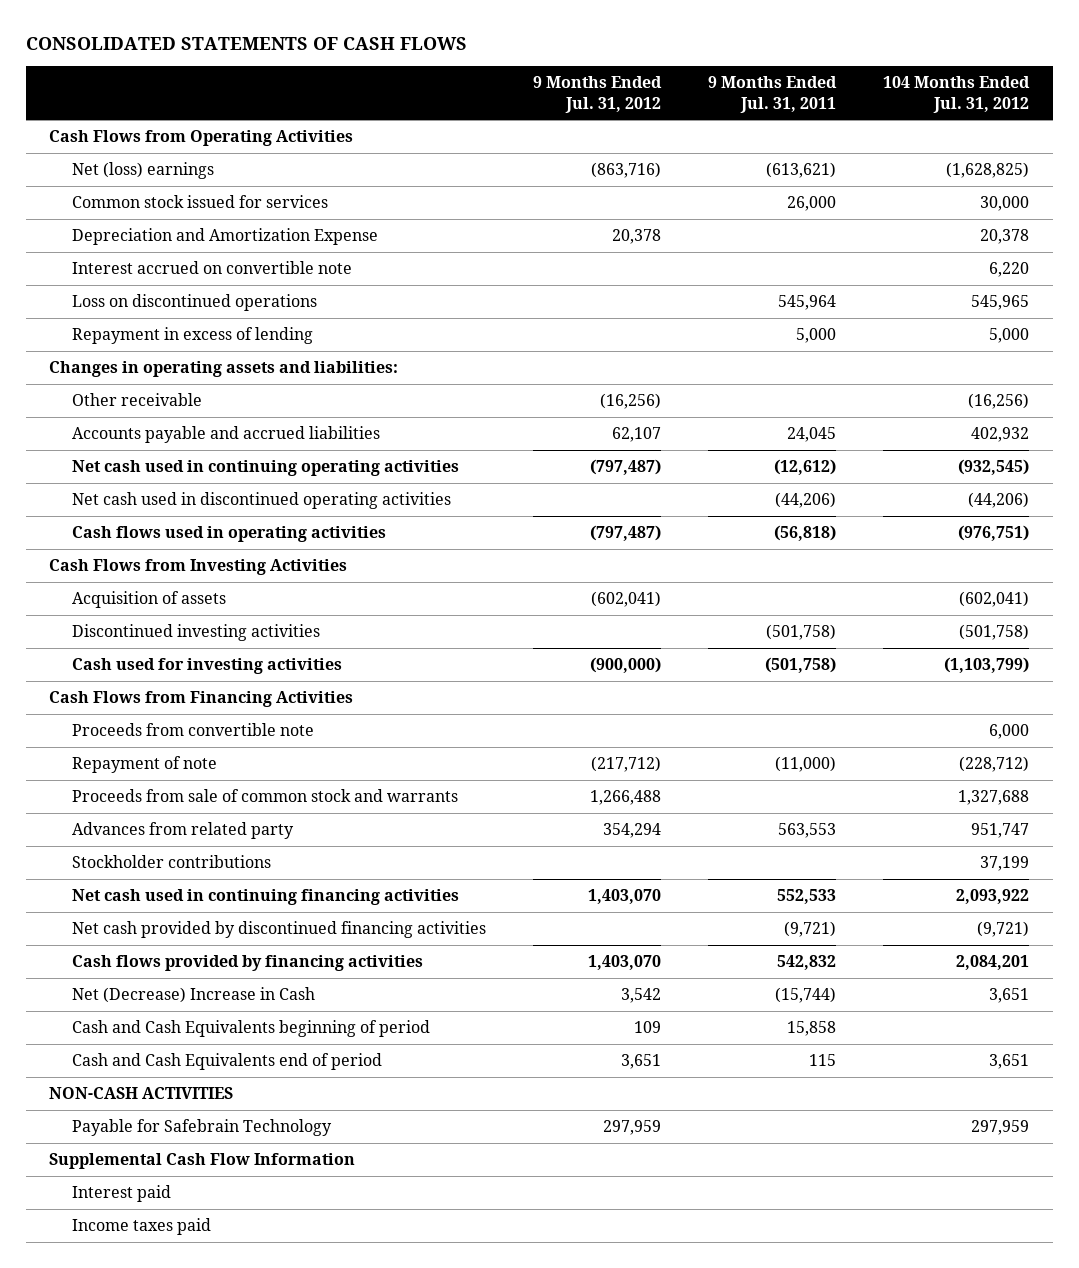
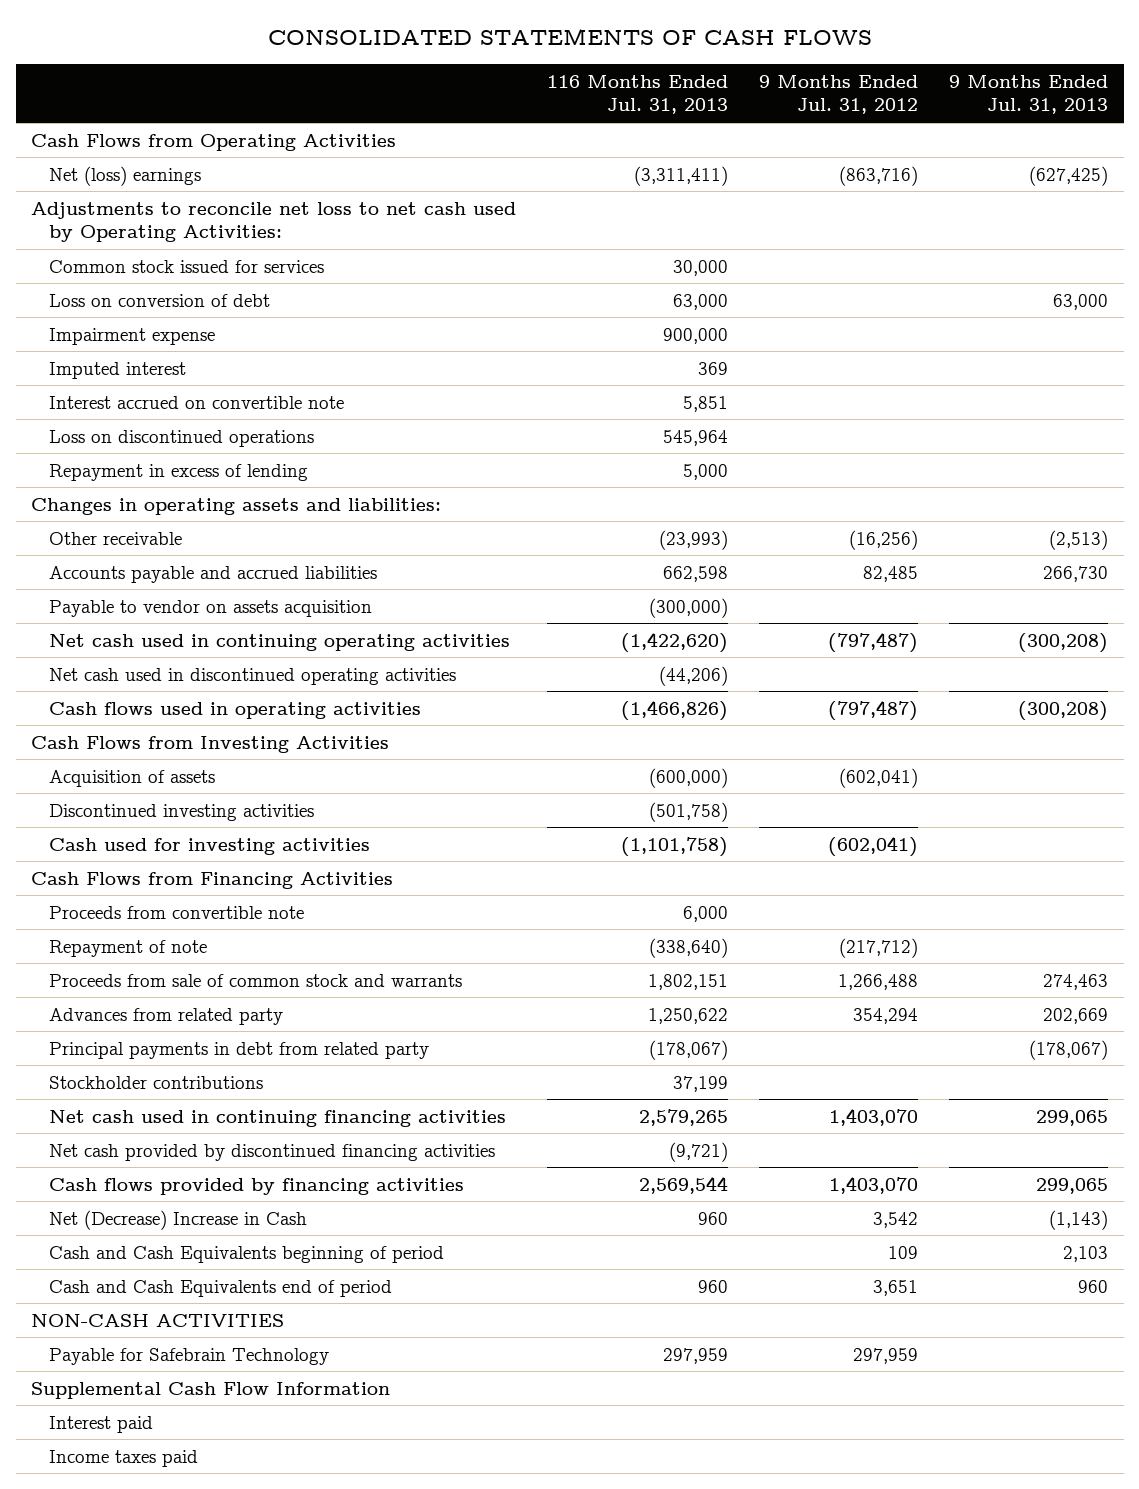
- | 9 Months Ended Jul. 31, 2012 | 9 Months Ended Jul. 31, 2011 | 104 Months Ended Jul. 31, 2012
+ | 116 Months Ended Jul. 31, 2013 | 9 Months Ended Jul. 31, 2012 | 9 Months Ended Jul. 31, 2013
+ Adjustments to reconcile net loss to net cash used by Operating Activities:
- Depreciation and Amortization Expense | 20,378 | | 20,378
+ Loss on conversion of debt | 63,000 | | 63,000
+ Impairment expense | 900,000 | |
+ Imputed interest | 369 | |
- Accounts payable and accrued liabilities | 62,107 | 24,045 | 402,932
+ Accounts payable and accrued liabilities | 662,598 | 82,485 | 266,730
+ Payable to vendor on assets acquisition | (300,000) | |
- Cash used for investing activities | (900,000) | (501,758) | (1,103,799)
+ Cash used for investing activities | (1,101,758) | (602,041) |
+ Principal payments in debt from related party | (178,067) | | (178,067)

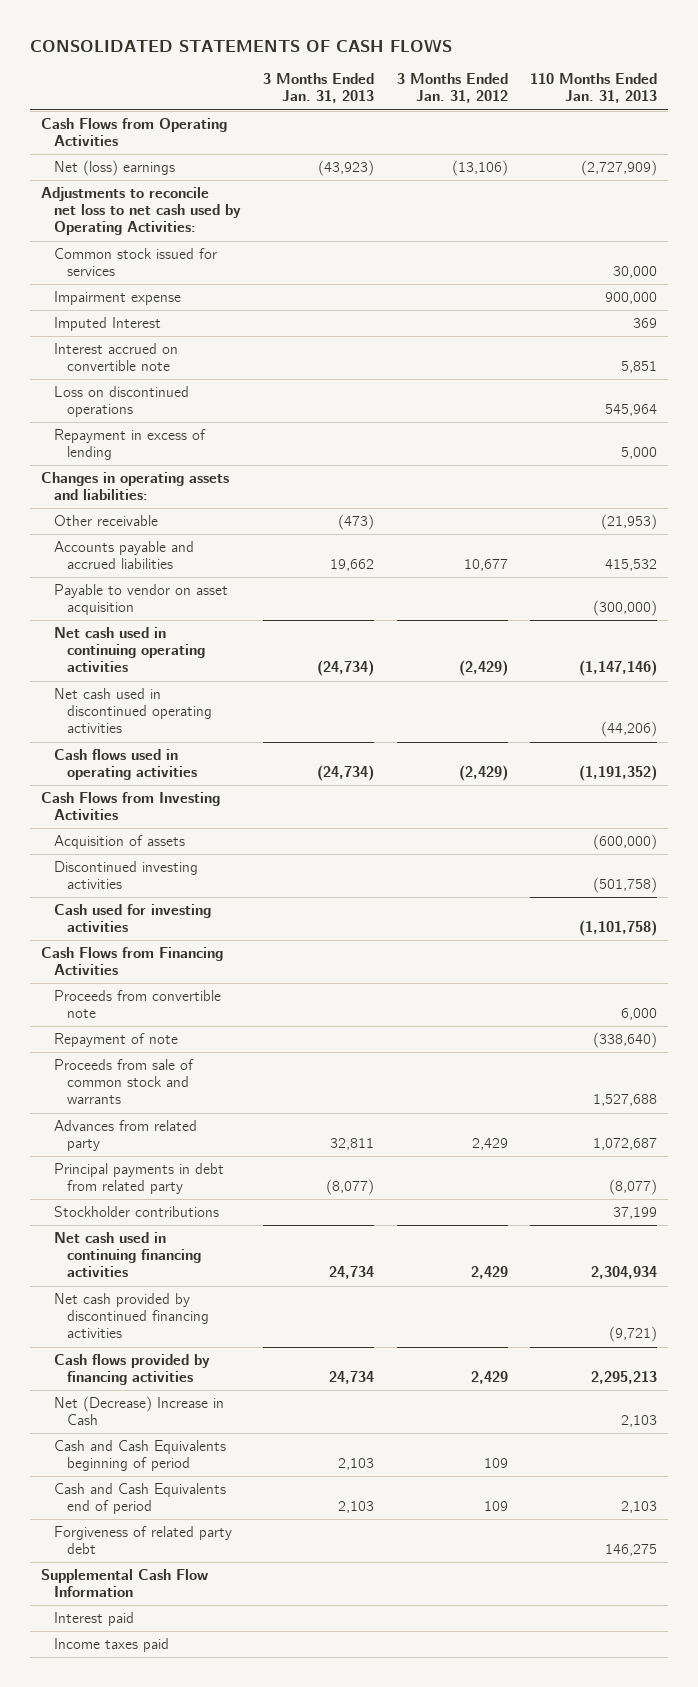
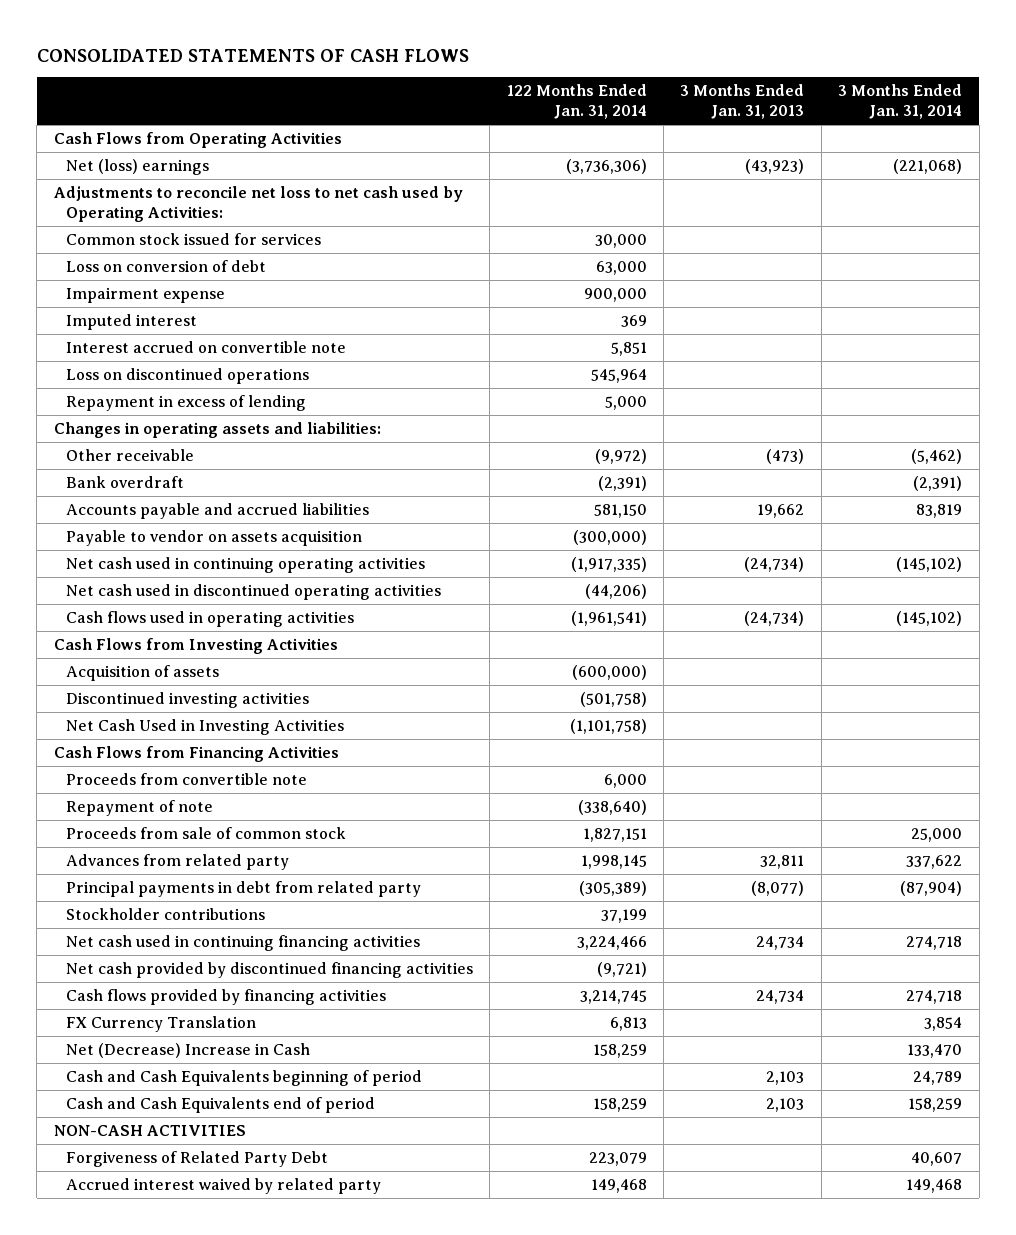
- | 3 Months Ended Jan. 31, 2013 | 3 Months Ended Jan. 31, 2012 | 110 Months Ended Jan. 31, 2013
+ | 122 Months Ended Jan. 31, 2014 | 3 Months Ended Jan. 31, 2013 | 3 Months Ended Jan. 31, 2014
+ Loss on conversion of debt | 63,000 | |
- Imputed Interest | | | 369
+ Imputed interest | 369 | |
+ Bank overdraft | (2,391) | | (2,391)
- Payable to vendor on asset acquisition | | | (300,000)
+ Payable to vendor on assets acquisition | (300,000) | |
- Cash used for investing activities | | | (1,101,758)
+ Net Cash Used in Investing Activities | (1,101,758) | |
- Proceeds from sale of common stock and warrants | | | 1,527,688
+ Proceeds from sale of common stock | 1,827,151 | | 25,000
+ FX Currency Translation | 6,813 | | 3,854
- Forgiveness of related party debt | | | 146,275
- Supplemental Cash Flow Information
- Interest paid
- Income taxes paid
+ NON-CASH ACTIVITIES
+ Forgiveness of Related Party Debt | 223,079 | | 40,607
+ Accrued interest waived by related party | 149,468 | | 149,468

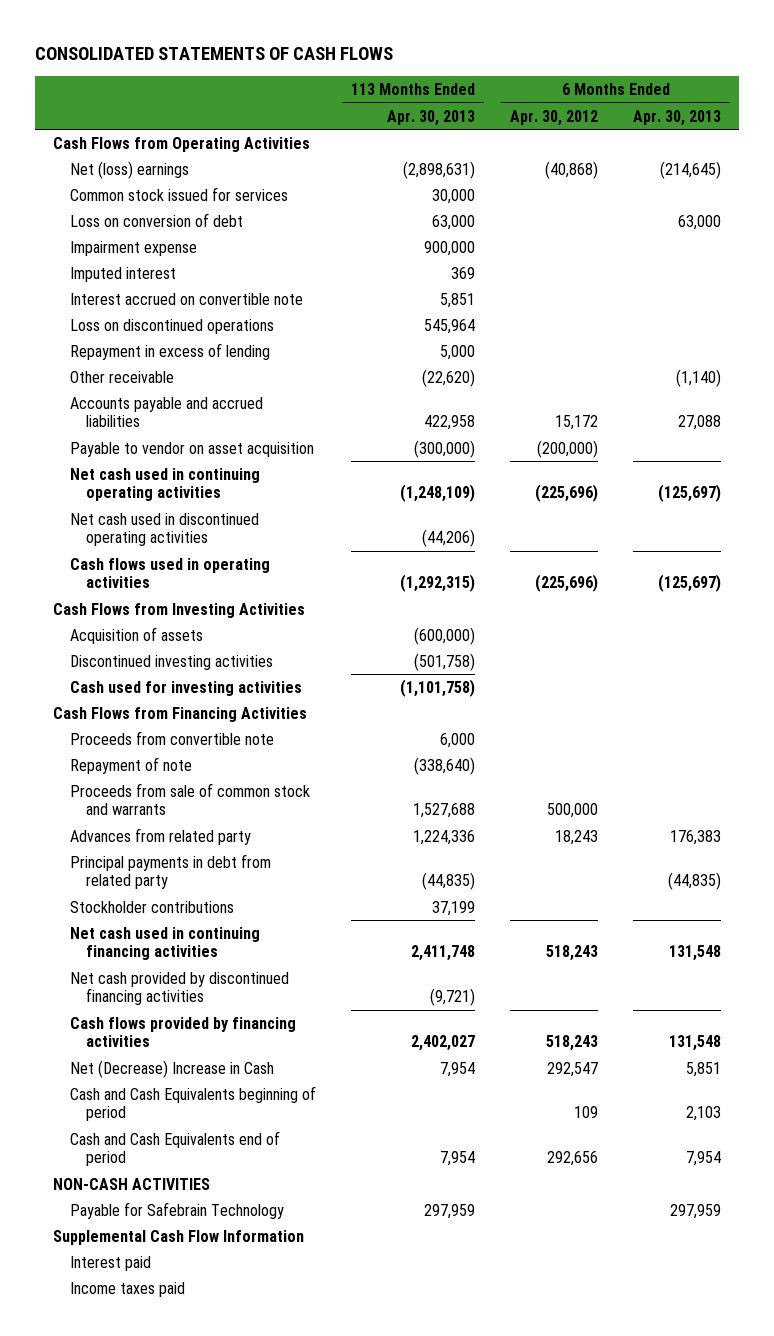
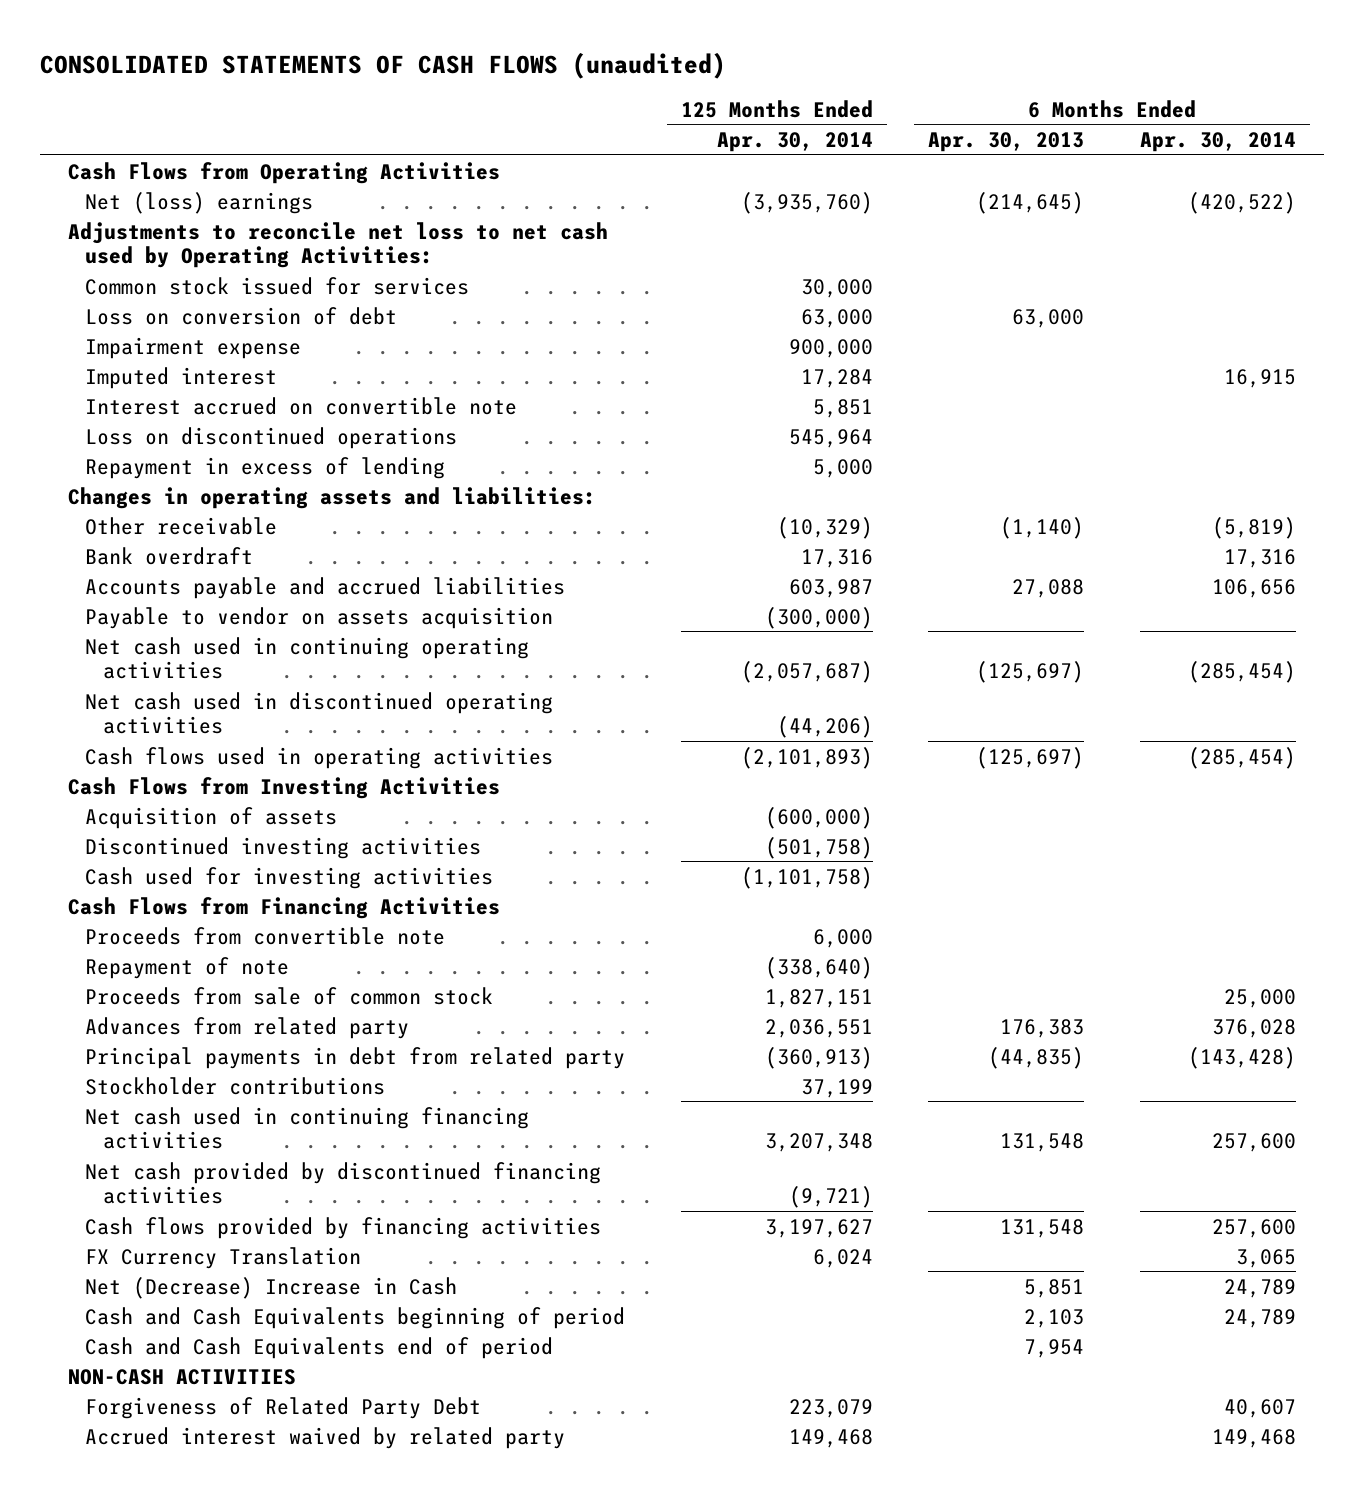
- CONSOLIDATED STATEMENTS OF CASH FLOWS
+ CONSOLIDATED STATEMENTS OF CASH FLOWS (unaudited)
- | 113 Months Ended Apr. 30, 2013 | 6 Months Ended Apr. 30, 2012 | 6 Months Ended Apr. 30, 2013
+ | 125 Months Ended Apr. 30, 2014 | 6 Months Ended Apr. 30, 2013 | 6 Months Ended Apr. 30, 2014
+ Adjustments to reconcile net loss to net cash used by Operating Activities:
+ Changes in operating assets and liabilities:
+ Bank overdraft | 17,316 | | 17,316
- Payable to vendor on asset acquisition | (300,000) | (200,000) |
+ Payable to vendor on assets acquisition | (300,000) | |
- Proceeds from sale of common stock and warrants | 1,527,688 | 500,000 |
+ Proceeds from sale of common stock | 1,827,151 | | 25,000
+ FX Currency Translation | 6,024 | | 3,065
- Payable for Safebrain Technology | 297,959 | | 297,959
- Supplemental Cash Flow Information
- Interest paid
- Income taxes paid
+ Forgiveness of Related Party Debt | 223,079 | | 40,607
+ Accrued interest waived by related party | 149,468 | | 149,468

